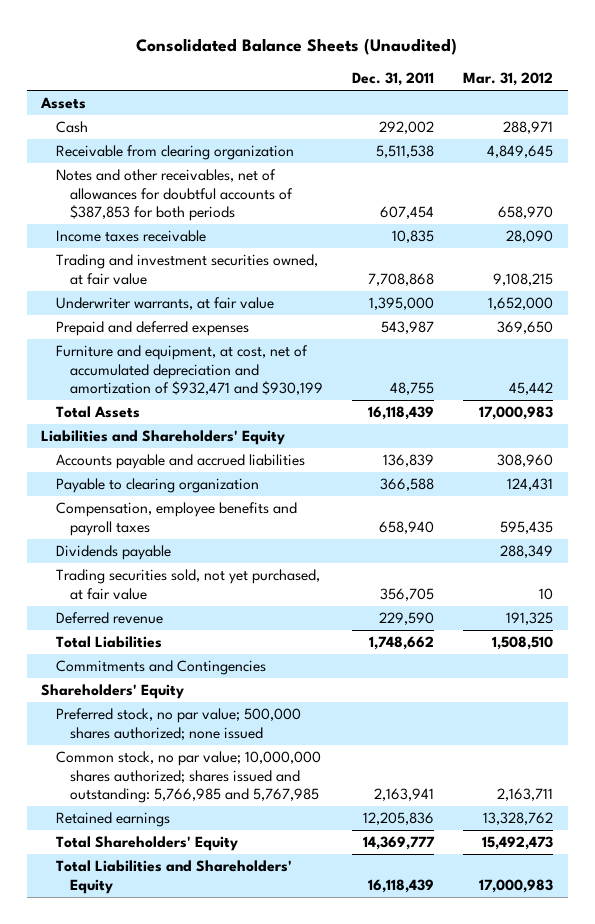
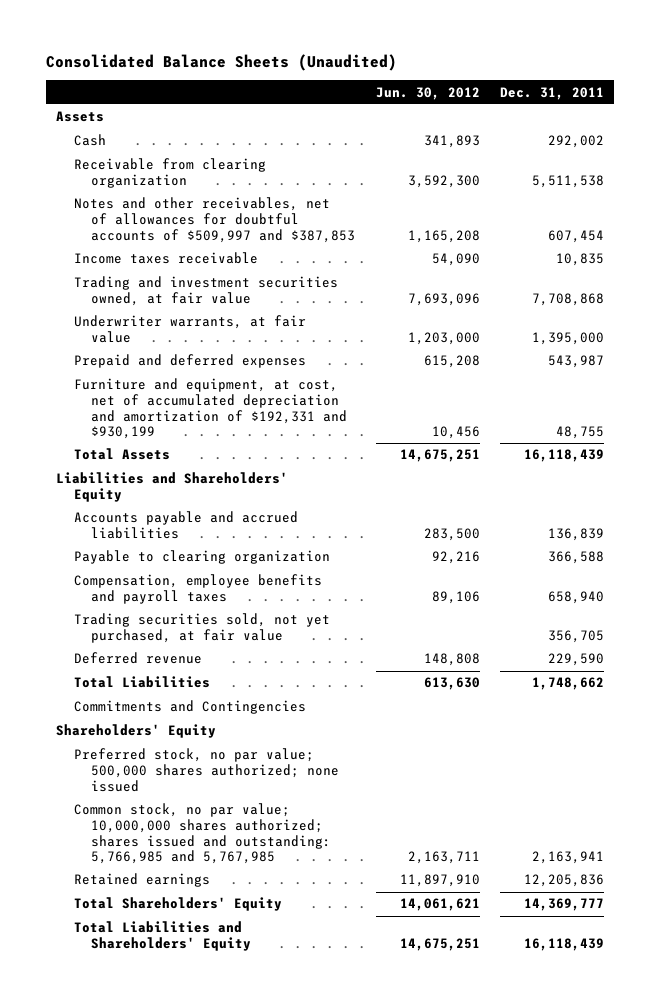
- | Dec. 31, 2011 | Mar. 31, 2012
+ | Jun. 30, 2012 | Dec. 31, 2011
- Notes and other receivables, net of allowances for doubtful accounts of $387,853 for both periods | 607,454 | 658,970
+ Notes and other receivables, net of allowances for doubtful accounts of $509,997 and $387,853 | 1,165,208 | 607,454
- Furniture and equipment, at cost, net of accumulated depreciation and amortization of $932,471 and $930,199 | 48,755 | 45,442
+ Furniture and equipment, at cost, net of accumulated depreciation and amortization of $192,331 and $930,199 | 10,456 | 48,755
- Dividends payable | | 288,349

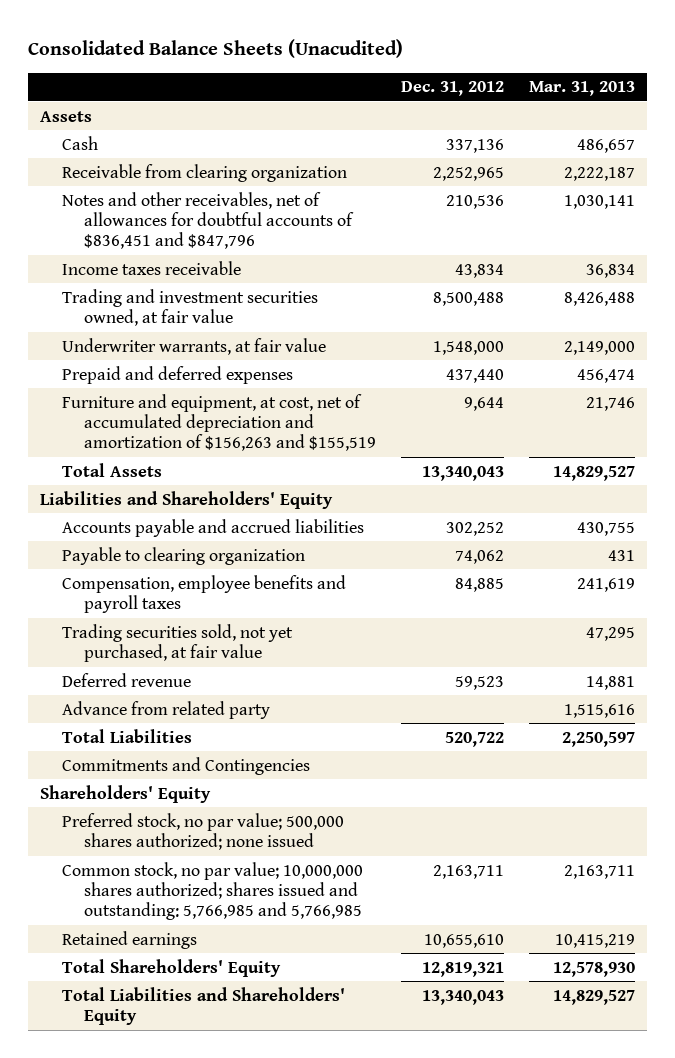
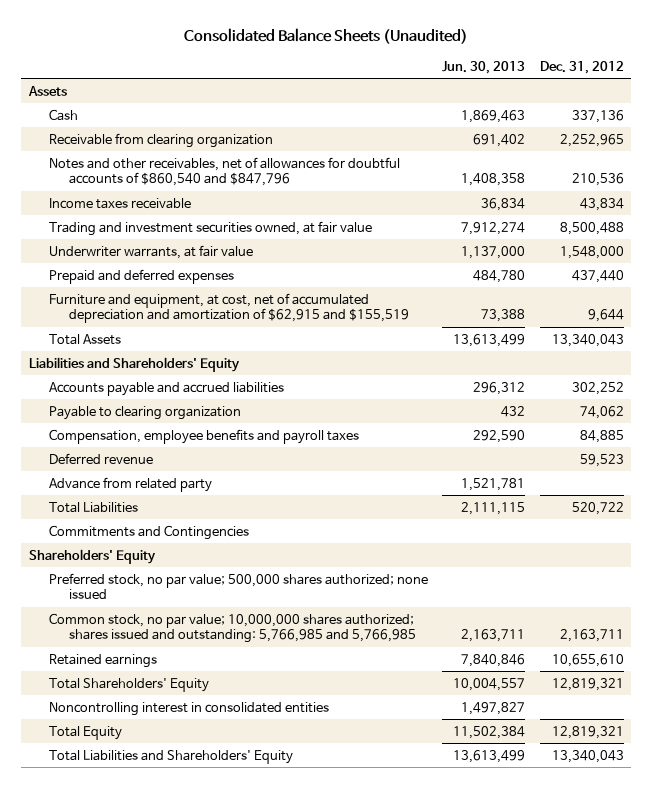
- Consolidated Balance Sheets (Unacudited)
+ Consolidated Balance Sheets (Unaudited)
- | Dec. 31, 2012 | Mar. 31, 2013
+ | Jun. 30, 2013 | Dec. 31, 2012
- Notes and other receivables, net of allowances for doubtful accounts of $836,451 and $847,796 | 210,536 | 1,030,141
+ Notes and other receivables, net of allowances for doubtful accounts of $860,540 and $847,796 | 1,408,358 | 210,536
- Furniture and equipment, at cost, net of accumulated depreciation and amortization of $156,263 and $155,519 | 9,644 | 21,746
+ Furniture and equipment, at cost, net of accumulated depreciation and amortization of $62,915 and $155,519 | 73,388 | 9,644
- Trading securities sold, not yet purchased, at fair value | | 47,295
+ Noncontrolling interest in consolidated entities | 1,497,827 |
+ Total Equity | 11,502,384 | 12,819,321

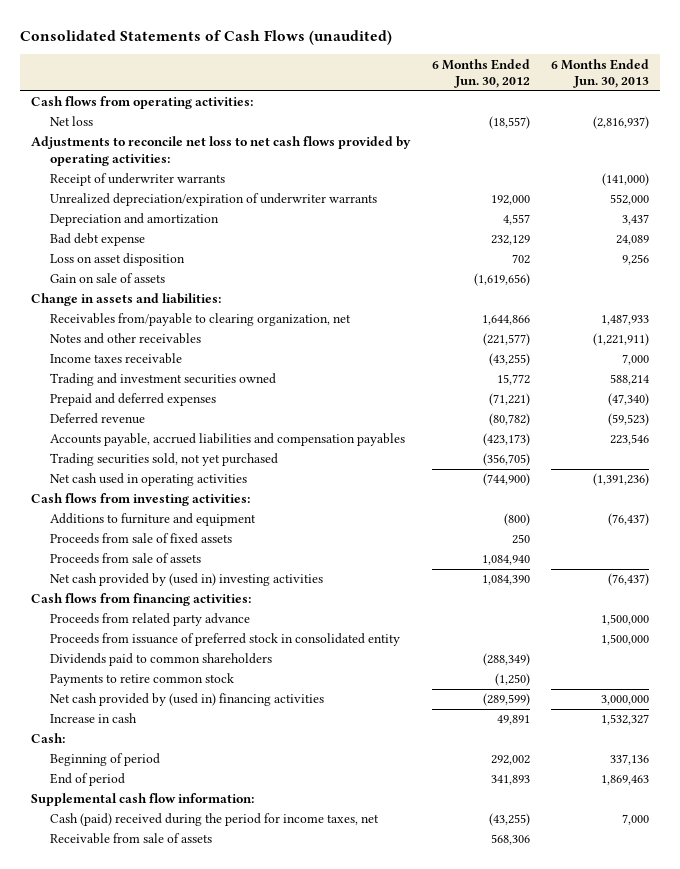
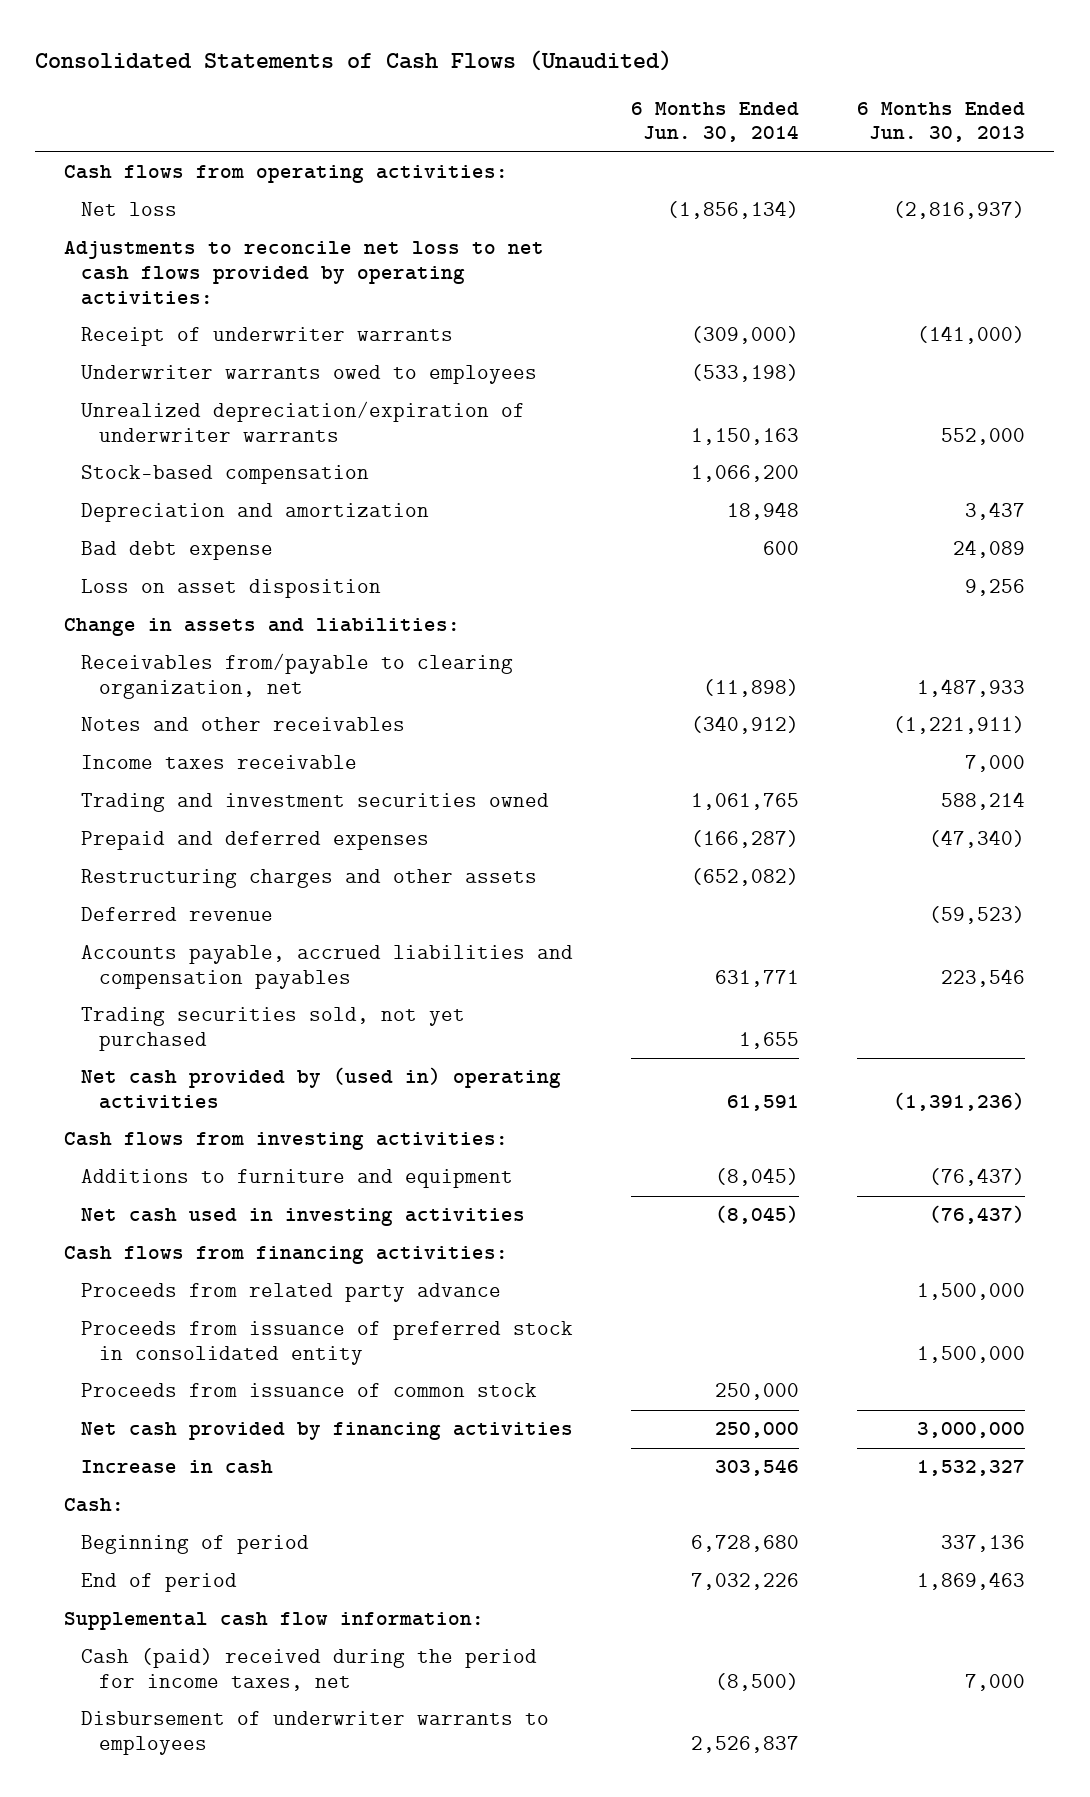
- Consolidated Statements of Cash Flows (unaudited)
+ Consolidated Statements of Cash Flows (Unaudited)
- | 6 Months Ended Jun. 30, 2012 | 6 Months Ended Jun. 30, 2013
+ | 6 Months Ended Jun. 30, 2014 | 6 Months Ended Jun. 30, 2013
+ Underwriter warrants owed to employees | (533,198) |
+ Stock-based compensation | 1,066,200 |
- Gain on sale of assets | (1,619,656) |
+ Restructuring charges and other assets | (652,082) |
- Net cash used in operating activities | (744,900) | (1,391,236)
+ Net cash provided by (used in) operating activities | 61,591 | (1,391,236)
- Proceeds from sale of fixed assets | 250 |
- Proceeds from sale of assets | 1,084,940 |
- Net cash provided by (used in) investing activities | 1,084,390 | (76,437)
+ Net cash used in investing activities | (8,045) | (76,437)
- Dividends paid to common shareholders | (288,349) |
- Payments to retire common stock | (1,250) |
- Net cash provided by (used in) financing activities | (289,599) | 3,000,000
+ Proceeds from issuance of common stock | 250,000 |
+ Net cash provided by financing activities | 250,000 | 3,000,000
- Receivable from sale of assets | 568,306 |
+ Disbursement of underwriter warrants to employees | 2,526,837 |

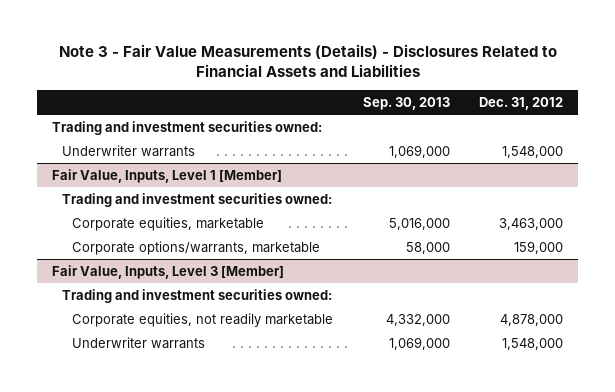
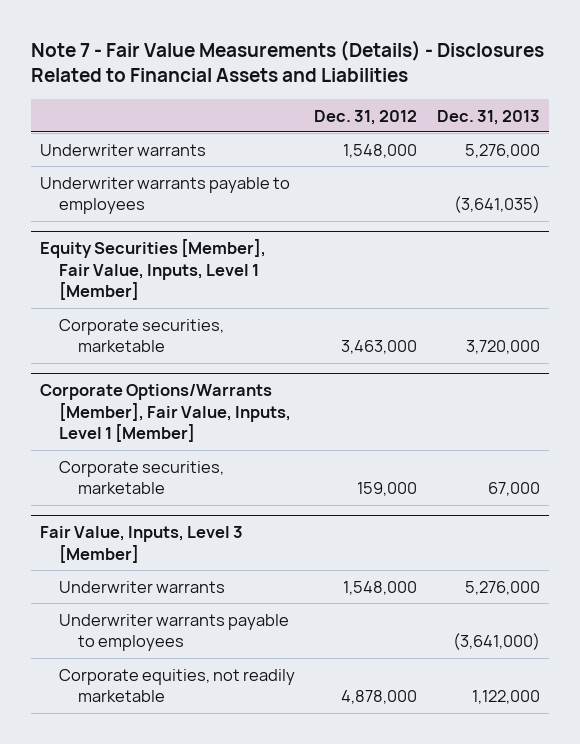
- Note 3 - Fair Value Measurements (Details) - Disclosures Related to Financial Assets and Liabilities
+ Note 7 - Fair Value Measurements (Details) - Disclosures Related to Financial Assets and Liabilities
- | Sep. 30, 2013 | Dec. 31, 2012
+ | Dec. 31, 2012 | Dec. 31, 2013
- Trading and investment securities owned:
- Fair Value, Inputs, Level 1 [Member]
- Trading and investment securities owned:
- Corporate equities, marketable | 5,016,000 | 3,463,000
- Corporate options/warrants, marketable | 58,000 | 159,000
+ Underwriter warrants payable to employees | | (3,641,035)
+ Equity Securities [Member], Fair Value, Inputs, Level 1 [Member]
+ Corporate securities, marketable | 3,463,000 | 3,720,000
+ Corporate Options/Warrants [Member], Fair Value, Inputs, Level 1 [Member]
+ Corporate securities, marketable | 159,000 | 67,000
@ Fair Value, Inputs, Level 3 [Member]
- Trading and investment securities owned:
+ Underwriter warrants payable to employees | | (3,641,000)
moved down: Corporate equities, not readily marketable | 4,878,000 | 1,122,000

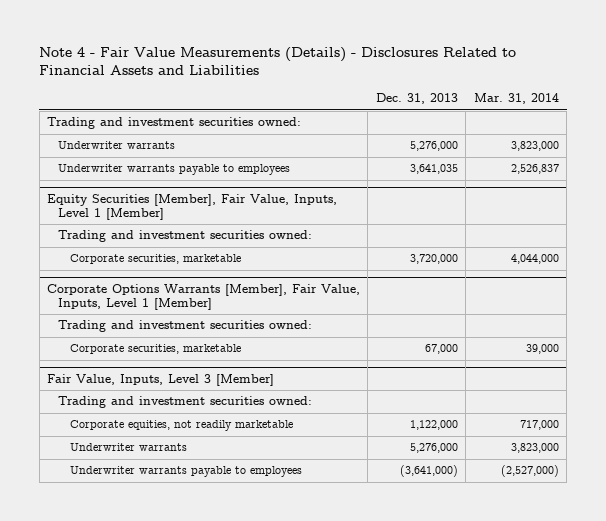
- Note 7 - Fair Value Measurements (Details) - Disclosures Related to Financial Assets and Liabilities
+ Note 4 - Fair Value Measurements (Details) - Disclosures Related to Financial Assets and Liabilities
- | Dec. 31, 2012 | Dec. 31, 2013
+ | Dec. 31, 2013 | Mar. 31, 2014
+ Trading and investment securities owned:
- Underwriter warrants payable to employees | | (3,641,035)
+ Underwriter warrants payable to employees | 3,641,035 | 2,526,837
@ Equity Securities [Member], Fair Value, Inputs, Level 1 [Member]
+ Trading and investment securities owned:
- Corporate Options/Warrants [Member], Fair Value, Inputs, Level 1 [Member]
+ Corporate Options Warrants [Member], Fair Value, Inputs, Level 1 [Member]
+ Trading and investment securities owned:
@ Fair Value, Inputs, Level 3 [Member]
+ Trading and investment securities owned:
moved up: Corporate equities, not readily marketable | 1,122,000 | 717,000

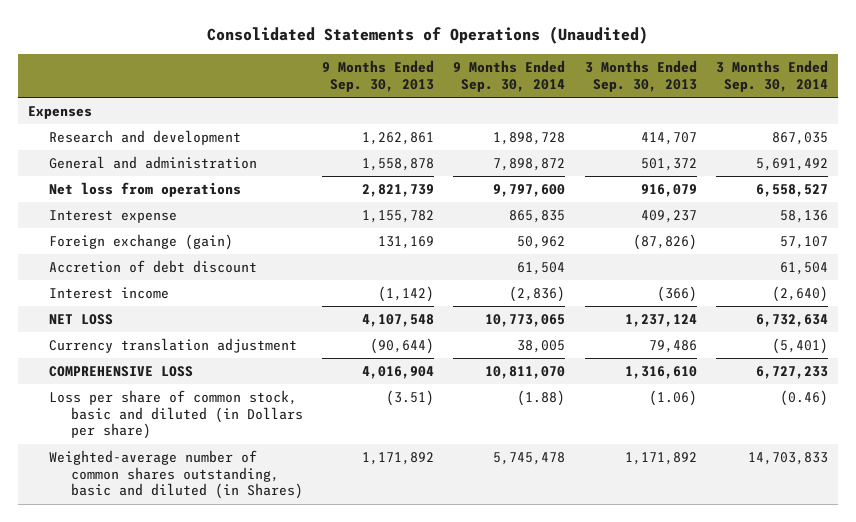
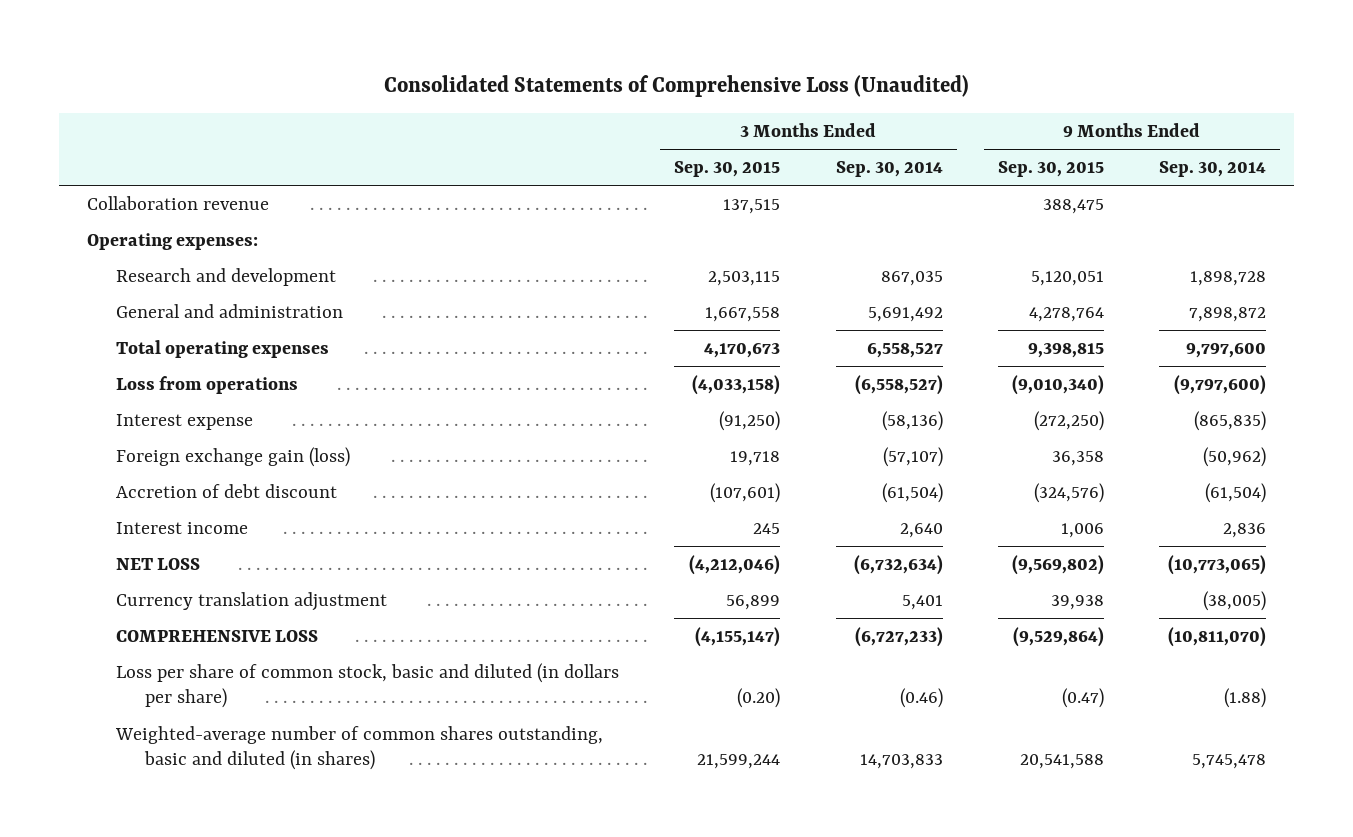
- Consolidated Statements of Operations (Unaudited)
+ Consolidated Statements of Comprehensive Loss (Unaudited)
- | 9 Months Ended Sep. 30, 2013 | 9 Months Ended Sep. 30, 2014 | 3 Months Ended Sep. 30, 2013 | 3 Months Ended Sep. 30, 2014
+ | 3 Months Ended Sep. 30, 2015 | 3 Months Ended Sep. 30, 2014 | 9 Months Ended Sep. 30, 2015 | 9 Months Ended Sep. 30, 2014
- Expenses
+ Collaboration revenue | 137,515 | | 388,475 |
+ Operating expenses:
- Net loss from operations | 2,821,739 | 9,797,600 | 916,079 | 6,558,527
- Interest expense | 1,155,782 | 865,835 | 409,237 | 58,136
- Foreign exchange (gain) | 131,169 | 50,962 | (87,826) | 57,107
- Accretion of debt discount | | 61,504 | | 61,504
- Interest income | (1,142) | (2,836) | (366) | (2,640)
- NET LOSS | 4,107,548 | 10,773,065 | 1,237,124 | 6,732,634
- Currency translation adjustment | (90,644) | 38,005 | 79,486 | (5,401)
- COMPREHENSIVE LOSS | 4,016,904 | 10,811,070 | 1,316,610 | 6,727,233
- Loss per share of common stock, basic and diluted (in Dollars per share) | (3.51) | (1.88) | (1.06) | (0.46)
- Weighted-average number of common shares outstanding, basic and diluted (in Shares) | 1,171,892 | 5,745,478 | 1,171,892 | 14,703,833
+ Total operating expenses | 4,170,673 | 6,558,527 | 9,398,815 | 9,797,600
+ Loss from operations | (4,033,158) | (6,558,527) | (9,010,340) | (9,797,600)
+ Interest expense | (91,250) | (58,136) | (272,250) | (865,835)
+ Foreign exchange gain (loss) | 19,718 | (57,107) | 36,358 | (50,962)
+ Accretion of debt discount | (107,601) | (61,504) | (324,576) | (61,504)
+ Interest income | 245 | 2,640 | 1,006 | 2,836
+ NET LOSS | (4,212,046) | (6,732,634) | (9,569,802) | (10,773,065)
+ Currency translation adjustment | 56,899 | 5,401 | 39,938 | (38,005)
+ COMPREHENSIVE LOSS | (4,155,147) | (6,727,233) | (9,529,864) | (10,811,070)
+ Loss per share of common stock, basic and diluted (in dollars per share) | (0.20) | (0.46) | (0.47) | (1.88)
+ Weighted-average number of common shares outstanding, basic and diluted (in shares) | 21,599,244 | 14,703,833 | 20,541,588 | 5,745,478

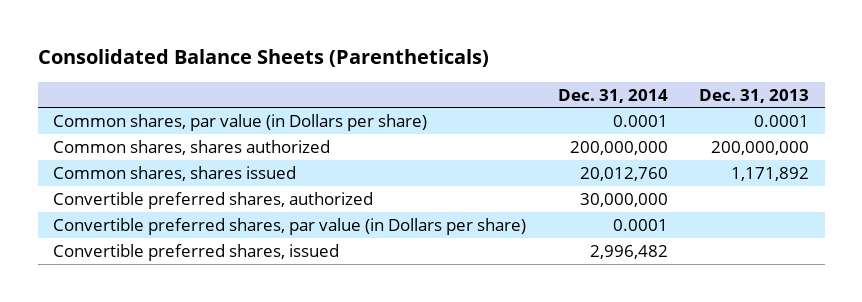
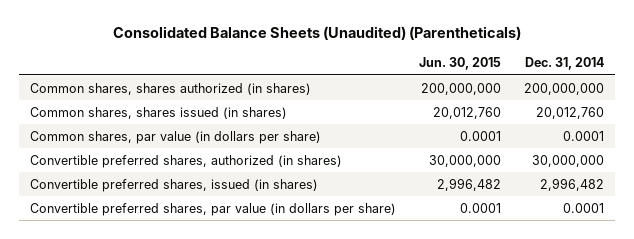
- Consolidated Balance Sheets (Parentheticals)
+ Consolidated Balance Sheets (Unaudited) (Parentheticals)
- | Dec. 31, 2014 | Dec. 31, 2013
+ | Jun. 30, 2015 | Dec. 31, 2014
- Common shares, par value (in Dollars per share) | 0.0001 | 0.0001
- Common shares, shares authorized | 200,000,000 | 200,000,000
- Common shares, shares issued | 20,012,760 | 1,171,892
- Convertible preferred shares, authorized | 30,000,000 |
- Convertible preferred shares, par value (in Dollars per share) | 0.0001 |
- Convertible preferred shares, issued | 2,996,482 |
+ Common shares, shares authorized (in shares) | 200,000,000 | 200,000,000
+ Common shares, shares issued (in shares) | 20,012,760 | 20,012,760
+ Common shares, par value (in dollars per share) | 0.0001 | 0.0001
+ Convertible preferred shares, authorized (in shares) | 30,000,000 | 30,000,000
+ Convertible preferred shares, issued (in shares) | 2,996,482 | 2,996,482
+ Convertible preferred shares, par value (in dollars per share) | 0.0001 | 0.0001

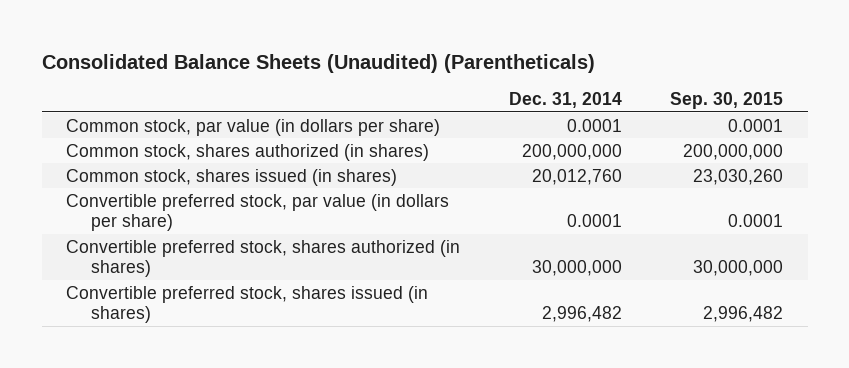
- | Jun. 30, 2015 | Dec. 31, 2014
+ | Dec. 31, 2014 | Sep. 30, 2015
- Common shares, shares authorized (in shares) | 200,000,000 | 200,000,000
- Common shares, shares issued (in shares) | 20,012,760 | 20,012,760
- Common shares, par value (in dollars per share) | 0.0001 | 0.0001
- Convertible preferred shares, authorized (in shares) | 30,000,000 | 30,000,000
- Convertible preferred shares, issued (in shares) | 2,996,482 | 2,996,482
- Convertible preferred shares, par value (in dollars per share) | 0.0001 | 0.0001
+ Common stock, par value (in dollars per share) | 0.0001 | 0.0001
+ Common stock, shares authorized (in shares) | 200,000,000 | 200,000,000
+ Common stock, shares issued (in shares) | 20,012,760 | 23,030,260
+ Convertible preferred stock, par value (in dollars per share) | 0.0001 | 0.0001
+ Convertible preferred stock, shares authorized (in shares) | 30,000,000 | 30,000,000
+ Convertible preferred stock, shares issued (in shares) | 2,996,482 | 2,996,482

